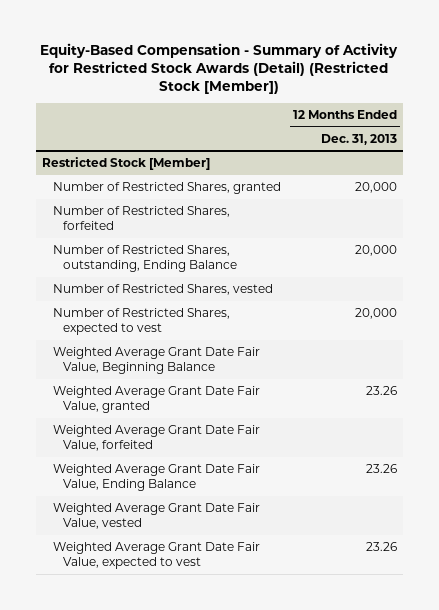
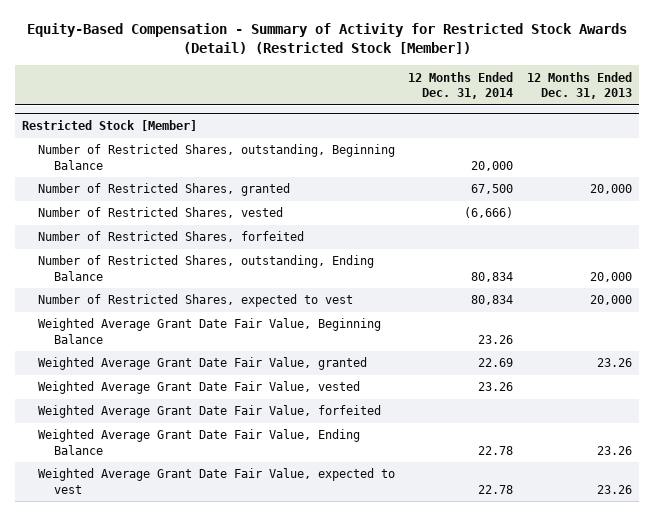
- | 12 Months Ended Dec. 31, 2013
+ | 12 Months Ended Dec. 31, 2014 | 12 Months Ended Dec. 31, 2013
@ Restricted Stock [Member]
+ Number of Restricted Shares, outstanding, Beginning Balance | 20,000 |
moved up: Number of Restricted Shares, vested | (6,666) |
moved up: Weighted Average Grant Date Fair Value, vested | 23.26 |

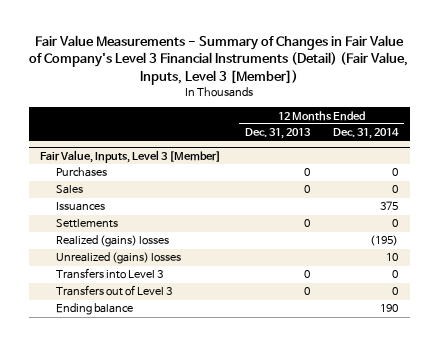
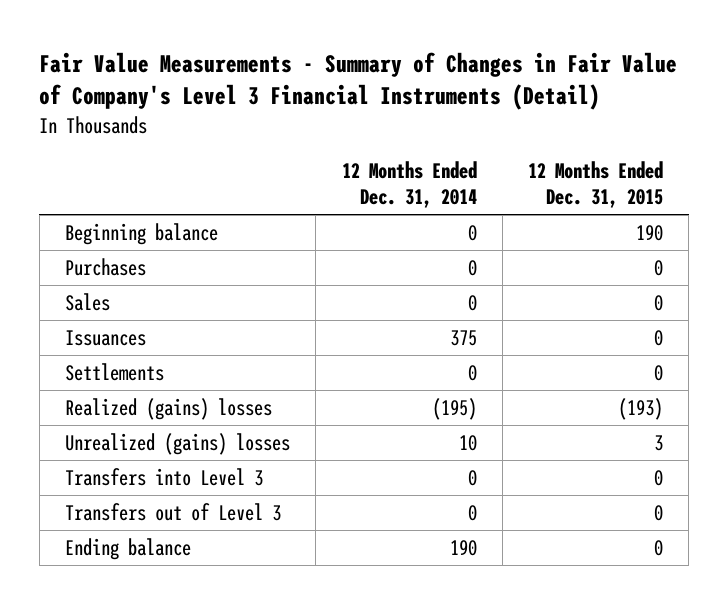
- Fair Value Measurements - Summary of Changes in Fair Value of Company's Level 3 Financial Instruments (Detail) (Fair Value, Inputs, Level 3 [Member])
+ Fair Value Measurements - Summary of Changes in Fair Value of Company's Level 3 Financial Instruments (Detail)
- | 12 Months Ended Dec. 31, 2013 | 12 Months Ended Dec. 31, 2014
+ | 12 Months Ended Dec. 31, 2014 | 12 Months Ended Dec. 31, 2015
- Fair Value, Inputs, Level 3 [Member]
+ Beginning balance | 0 | 190

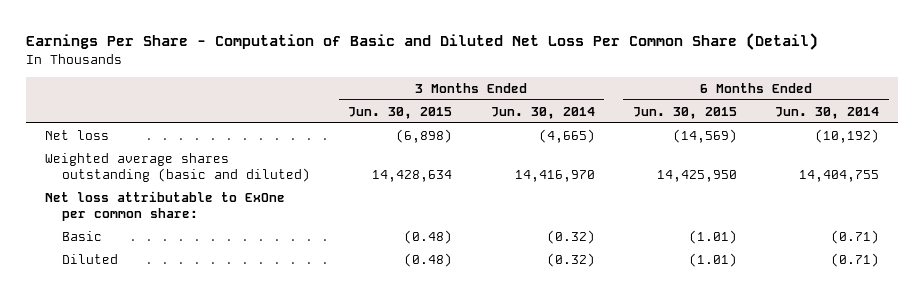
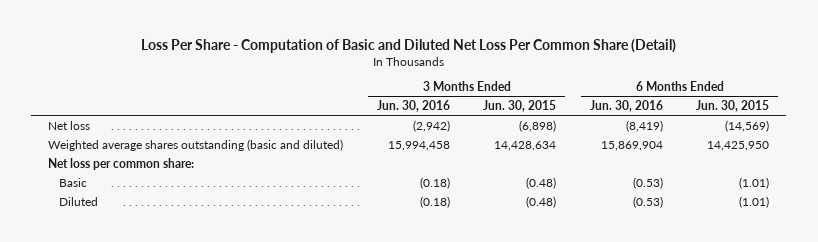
- Earnings Per Share - Computation of Basic and Diluted Net Loss Per Common Share (Detail)
+ Loss Per Share - Computation of Basic and Diluted Net Loss Per Common Share (Detail)
- | 3 Months Ended Jun. 30, 2015 | 3 Months Ended Jun. 30, 2014 | 6 Months Ended Jun. 30, 2015 | 6 Months Ended Jun. 30, 2014
+ | 3 Months Ended Jun. 30, 2016 | 3 Months Ended Jun. 30, 2015 | 6 Months Ended Jun. 30, 2016 | 6 Months Ended Jun. 30, 2015
- Net loss attributable to ExOne per common share:
+ Net loss per common share:

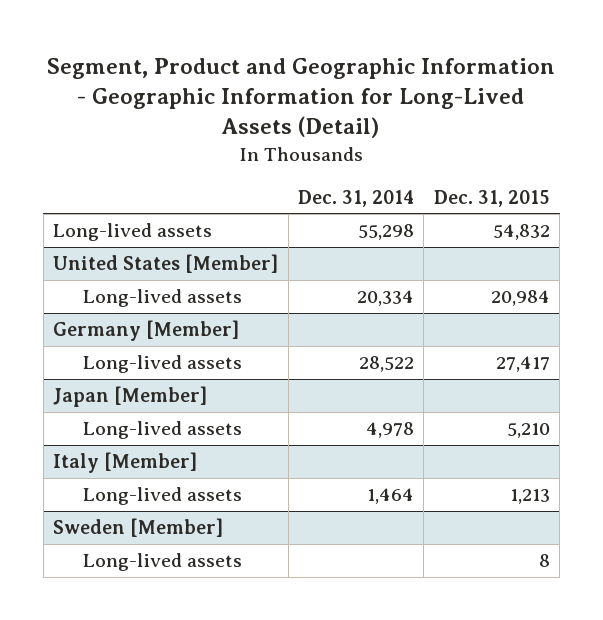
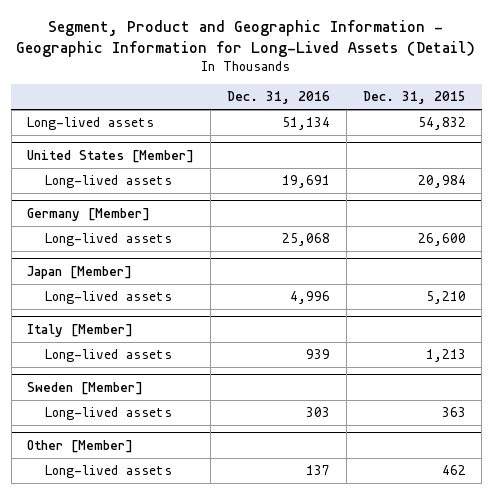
- | Dec. 31, 2014 | Dec. 31, 2015
+ | Dec. 31, 2016 | Dec. 31, 2015
@ Germany [Member]
- Long-lived assets | 28,522 | 27,417
+ Long-lived assets | 25,068 | 26,600
@ Sweden [Member]
- Long-lived assets | | 8
+ Long-lived assets | 303 | 363
+ Other [Member]
+ Long-lived assets | 137 | 462

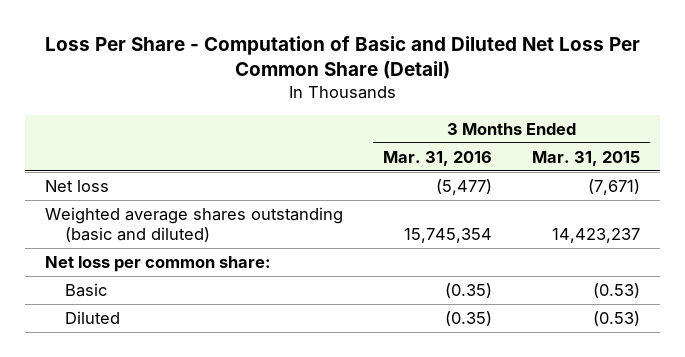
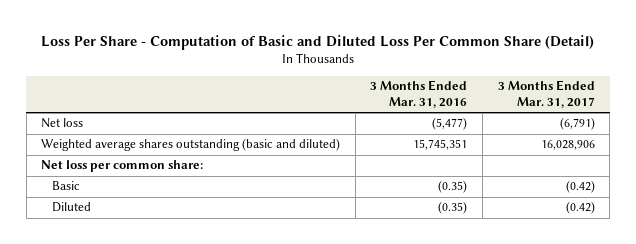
- Loss Per Share - Computation of Basic and Diluted Net Loss Per Common Share (Detail)
+ Loss Per Share - Computation of Basic and Diluted Loss Per Common Share (Detail)
- | 3 Months Ended Mar. 31, 2016 | 3 Months Ended Mar. 31, 2015
+ | 3 Months Ended Mar. 31, 2016 | 3 Months Ended Mar. 31, 2017
- Weighted average shares outstanding (basic and diluted) | 15,745,354 | 14,423,237
+ Weighted average shares outstanding (basic and diluted) | 15,745,351 | 16,028,906

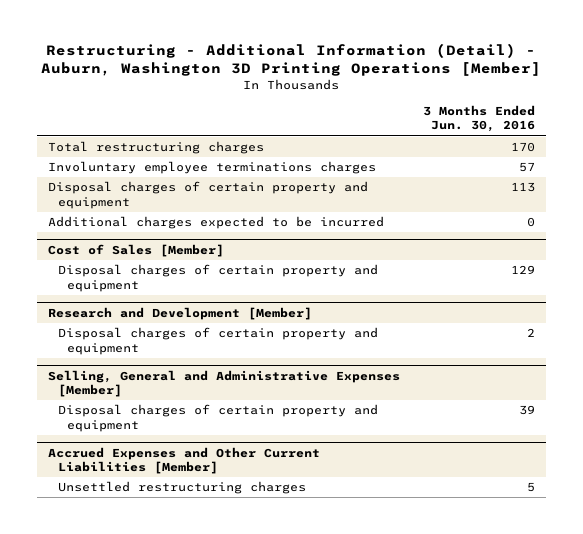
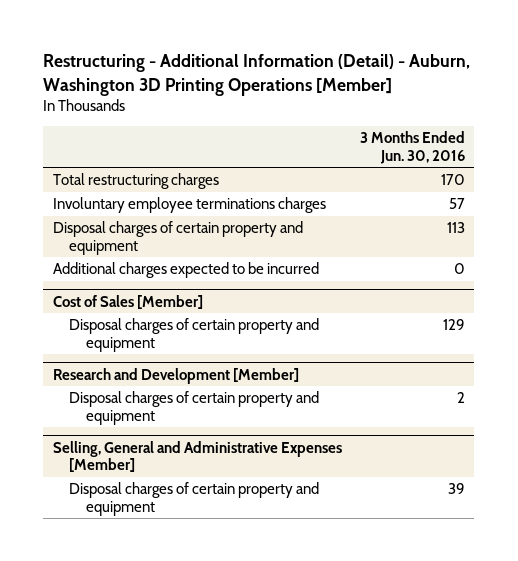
- Accrued Expenses and Other Current Liabilities [Member]
- Unsettled restructuring charges | 5

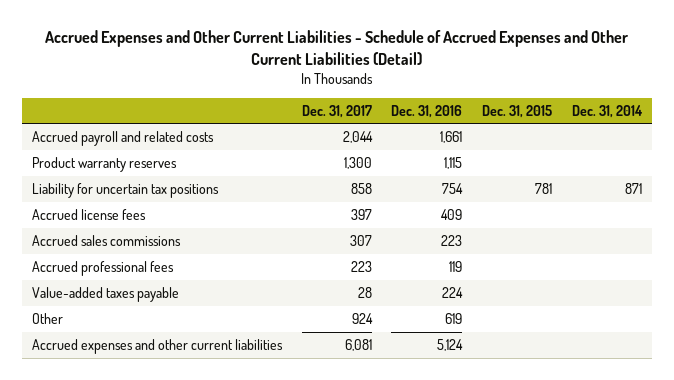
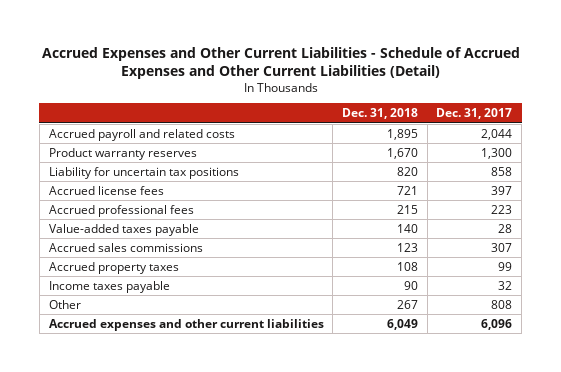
- | Dec. 31, 2017 | Dec. 31, 2016 | Dec. 31, 2015 | Dec. 31, 2014
+ | Dec. 31, 2018 | Dec. 31, 2017
- Other | 924 | 619 | |
- Accrued expenses and other current liabilities | 6,081 | 5,124 | |
moved down: Accrued sales commissions | 123 | 307
+ Accrued property taxes | 108 | 99
+ Income taxes payable | 90 | 32
+ Other | 267 | 808
+ Accrued expenses and other current liabilities | 6,049 | 6,096

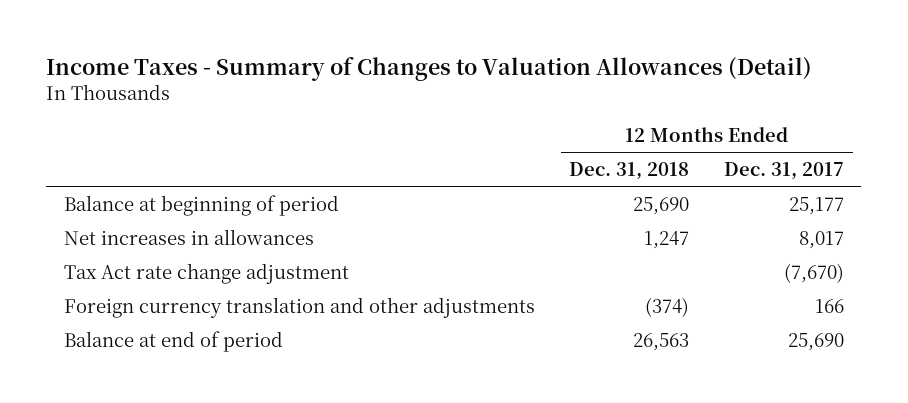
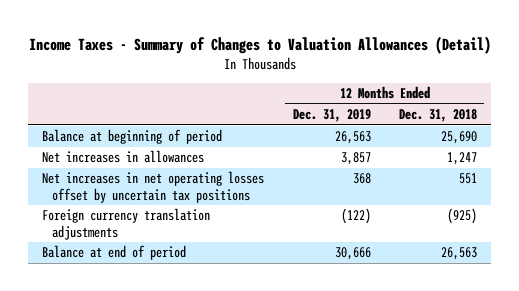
- | 12 Months Ended Dec. 31, 2018 | 12 Months Ended Dec. 31, 2017
+ | 12 Months Ended Dec. 31, 2019 | 12 Months Ended Dec. 31, 2018
- Tax Act rate change adjustment | | (7,670)
- Foreign currency translation and other adjustments | (374) | 166
+ Net increases in net operating losses offset by uncertain tax positions | 368 | 551
+ Foreign currency translation adjustments | (122) | (925)

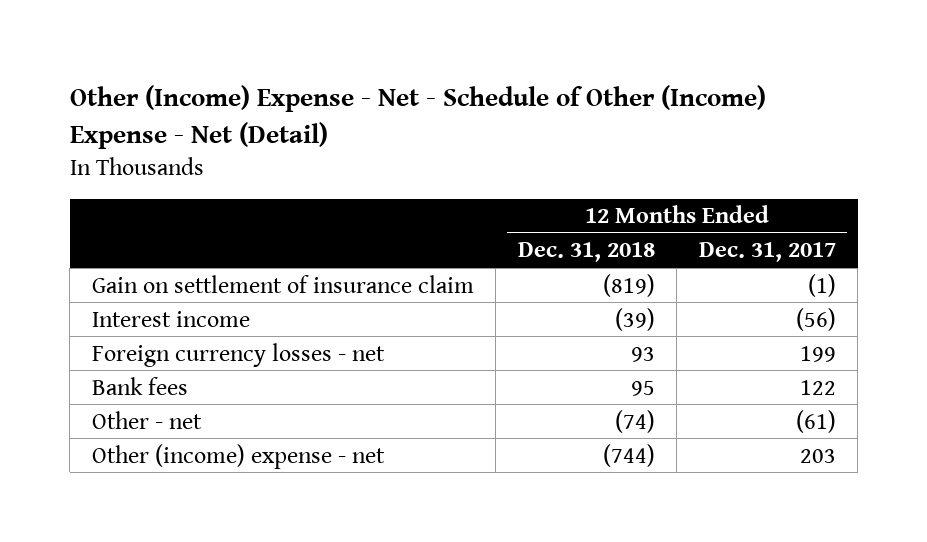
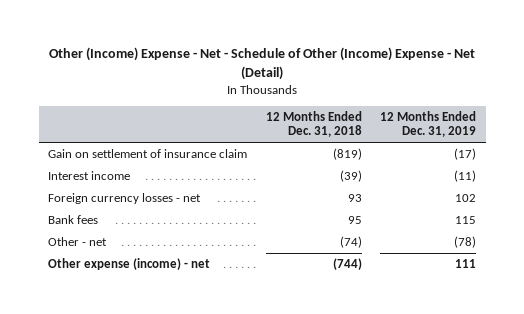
- | 12 Months Ended Dec. 31, 2018 | 12 Months Ended Dec. 31, 2017
+ | 12 Months Ended Dec. 31, 2018 | 12 Months Ended Dec. 31, 2019
- Other (income) expense - net | (744) | 203
+ Other expense (income) - net | (744) | 111

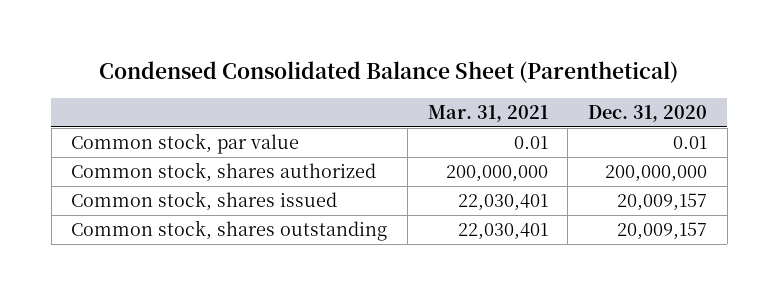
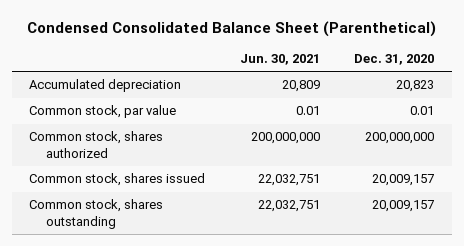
- | Mar. 31, 2021 | Dec. 31, 2020
+ | Jun. 30, 2021 | Dec. 31, 2020
+ Accumulated depreciation | 20,809 | 20,823

